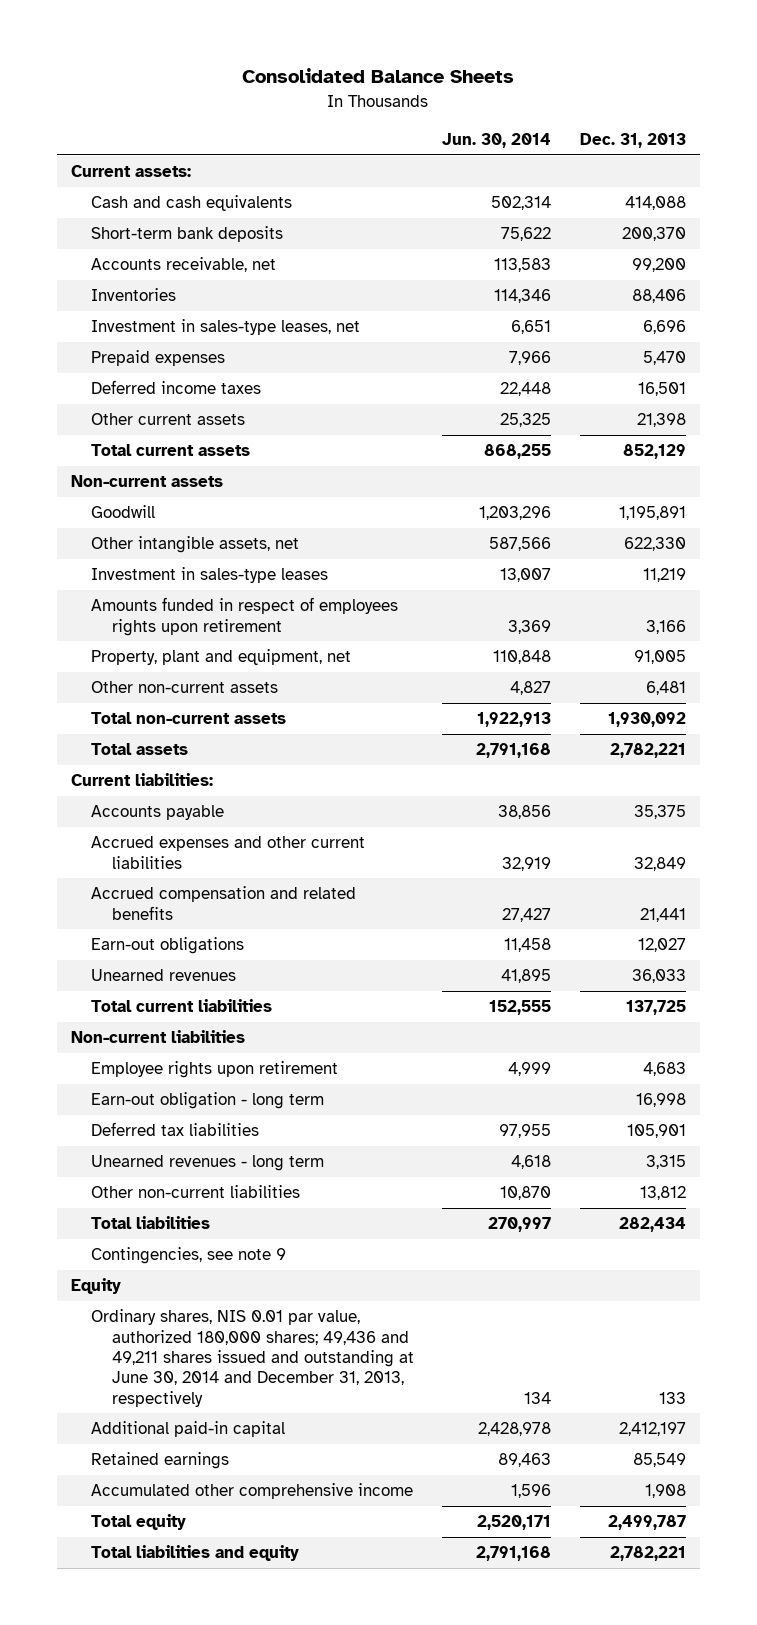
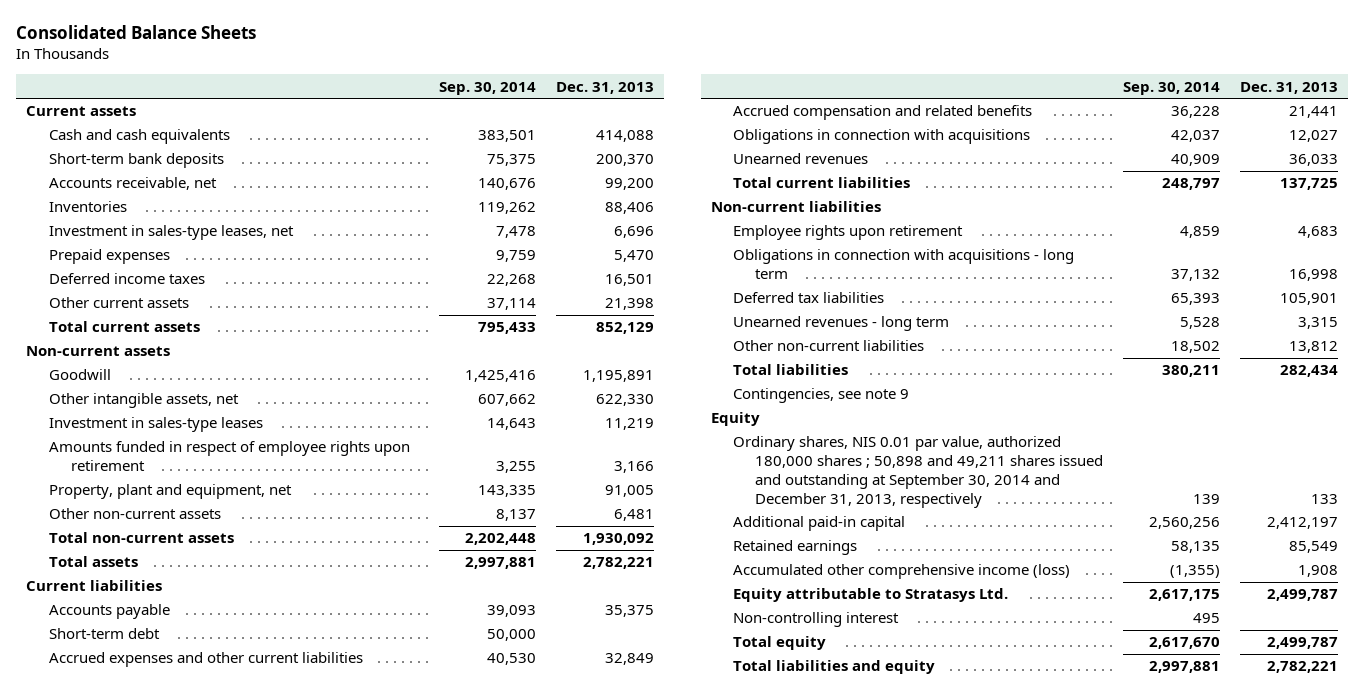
- | Jun. 30, 2014 | Dec. 31, 2013
+ | Sep. 30, 2014 | Dec. 31, 2013
- Current assets:
+ Current assets
- Amounts funded in respect of employees rights upon retirement | 3,369 | 3,166
+ Amounts funded in respect of employee rights upon retirement | 3,255 | 3,166
- Current liabilities:
+ Current liabilities
+ Short-term debt | 50,000 |
- Earn-out obligations | 11,458 | 12,027
+ Obligations in connection with acquisitions | 42,037 | 12,027
- Earn-out obligation - long term | | 16,998
+ Obligations in connection with acquisitions - long term | 37,132 | 16,998
- Ordinary shares, NIS 0.01 par value, authorized 180,000 shares; 49,436 and 49,211 shares issued and outstanding at June 30, 2014 and December 31, 2013, respectively | 134 | 133
+ Ordinary shares, NIS 0.01 par value, authorized 180,000 shares ; 50,898 and 49,211 shares issued and outstanding at September 30, 2014 and December 31, 2013, respectively | 139 | 133
- Accumulated other comprehensive income | 1,596 | 1,908
+ Accumulated other comprehensive income (loss) | (1,355) | 1,908
+ Equity attributable to Stratasys Ltd. | 2,617,175 | 2,499,787
+ Non-controlling interest | 495 |

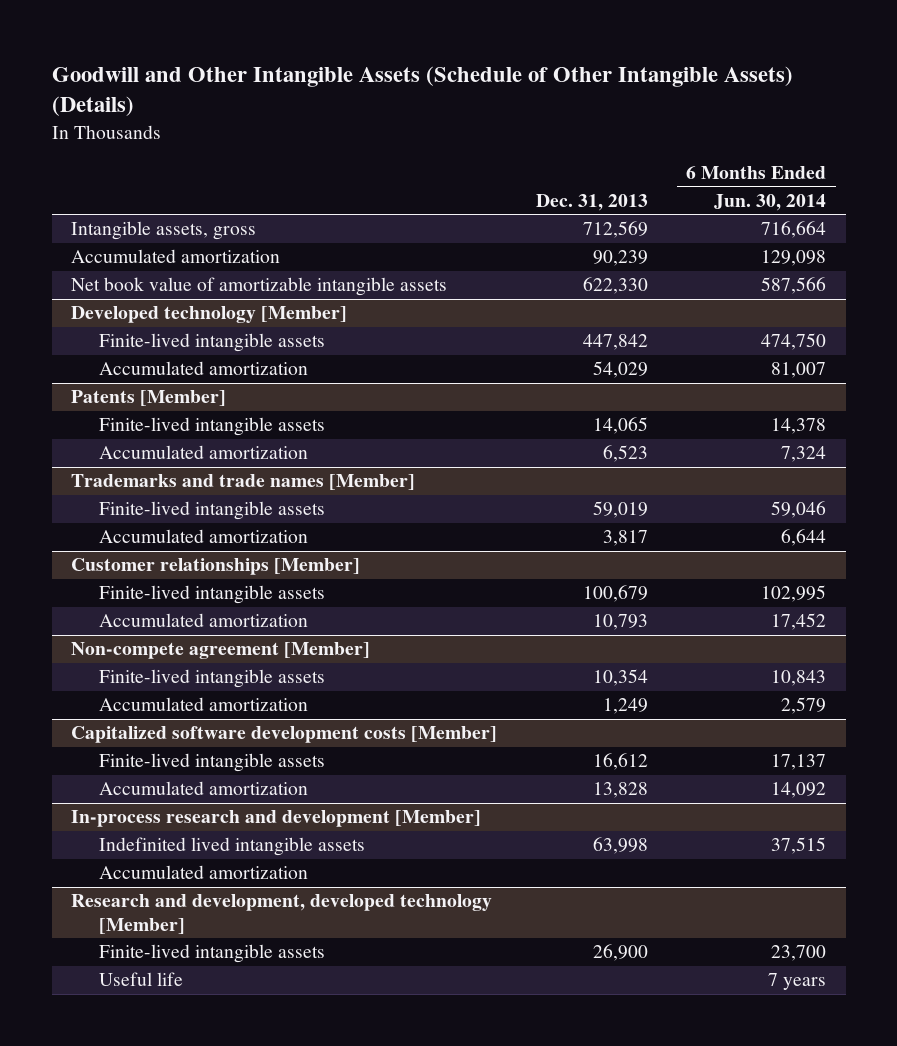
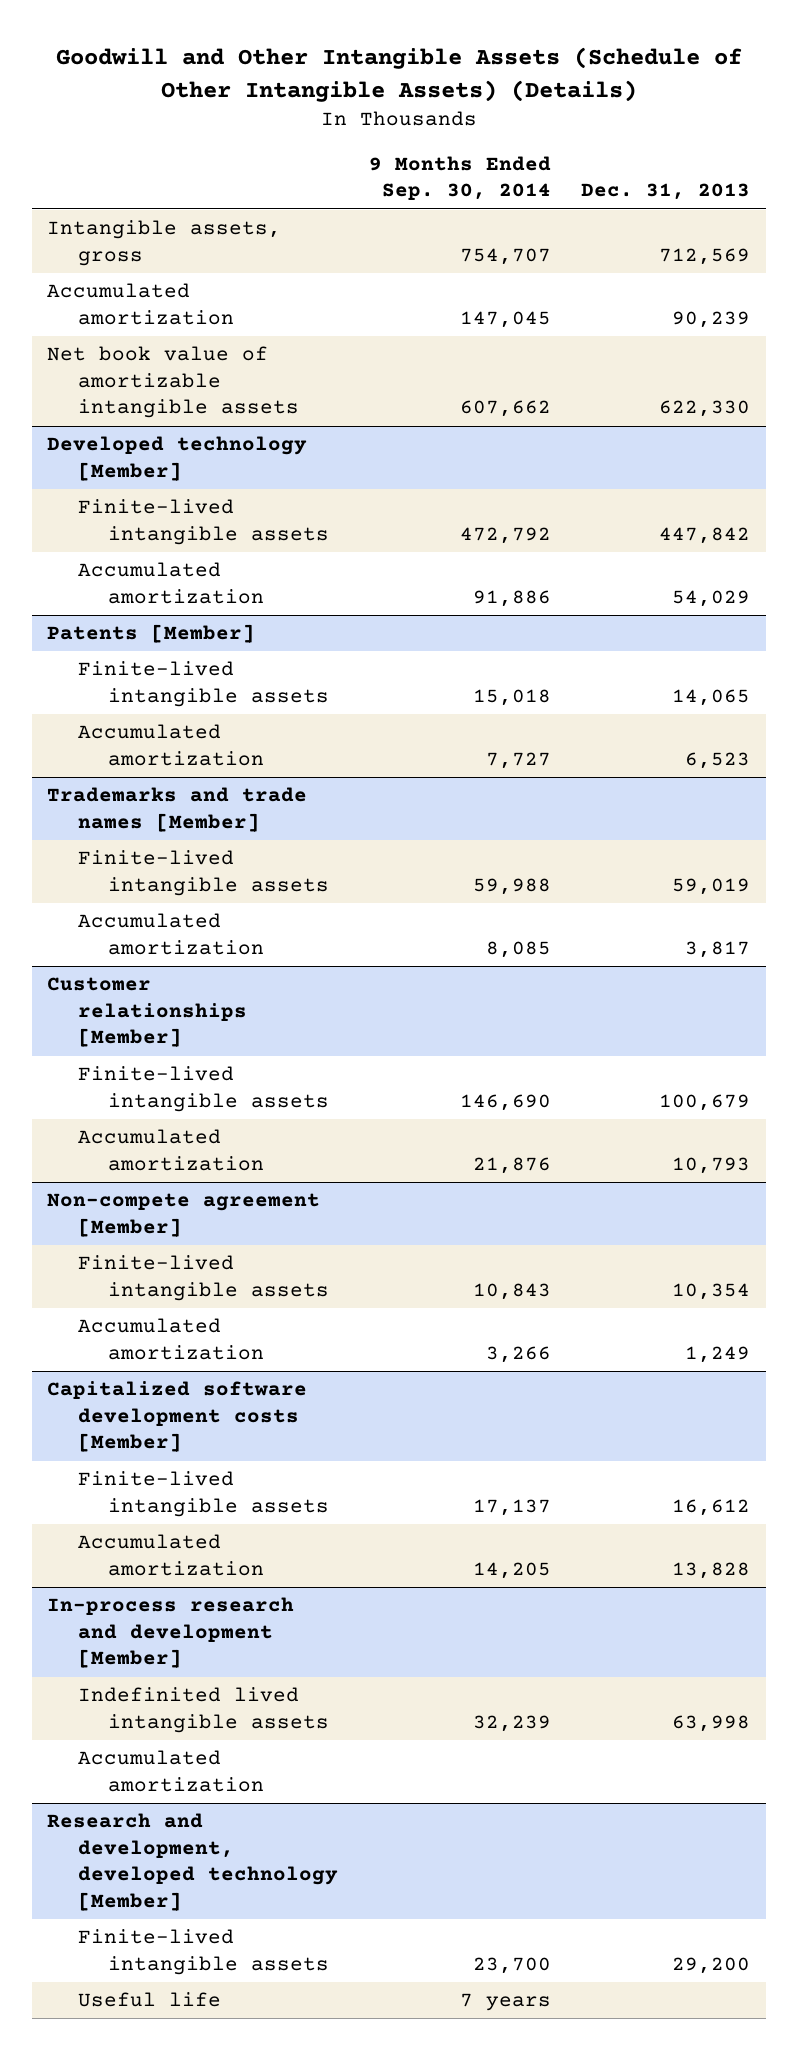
- | Dec. 31, 2013 | 6 Months Ended Jun. 30, 2014
+ | 9 Months Ended Sep. 30, 2014 | Dec. 31, 2013
@ Research and development, developed technology [Member]
- Finite-lived intangible assets | 26,900 | 23,700
+ Finite-lived intangible assets | 23,700 | 29,200

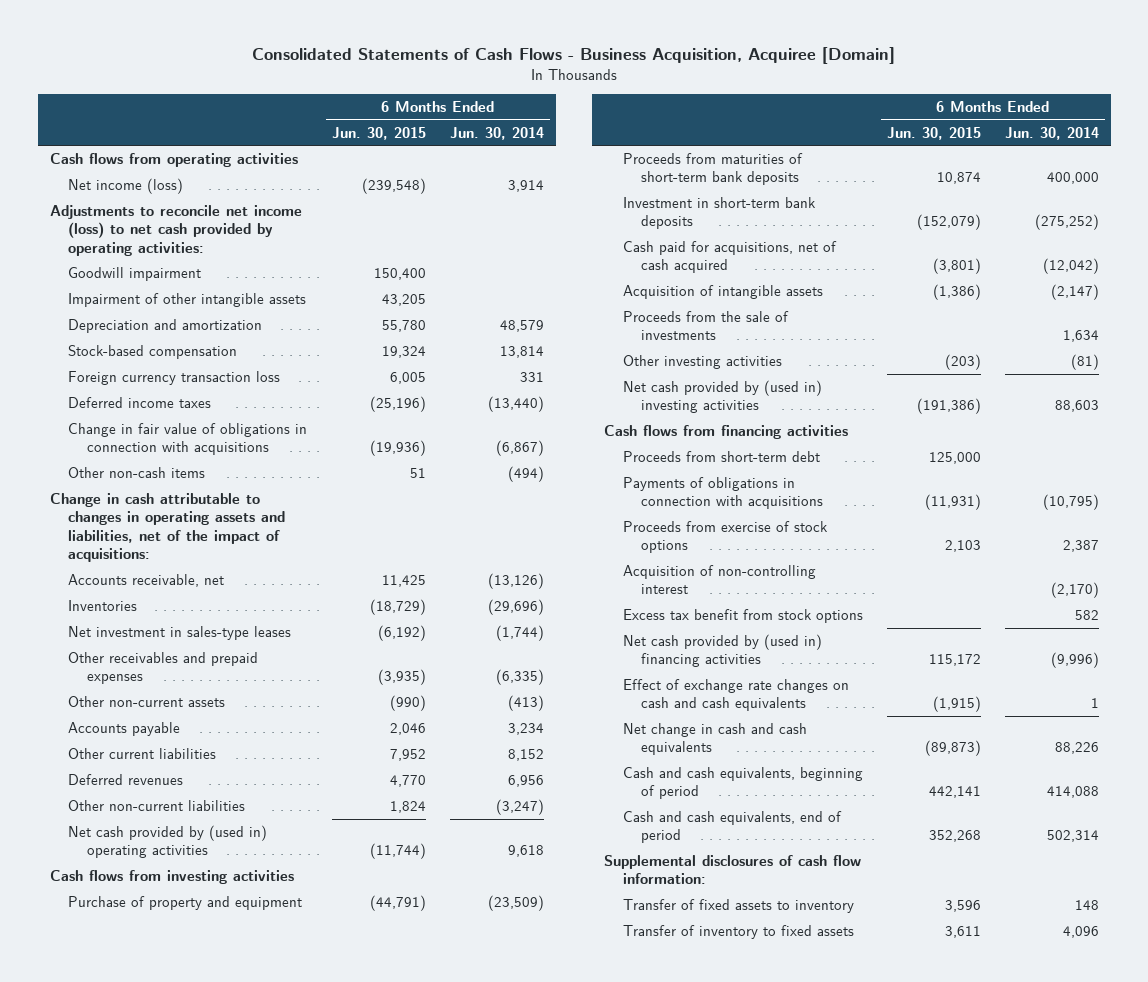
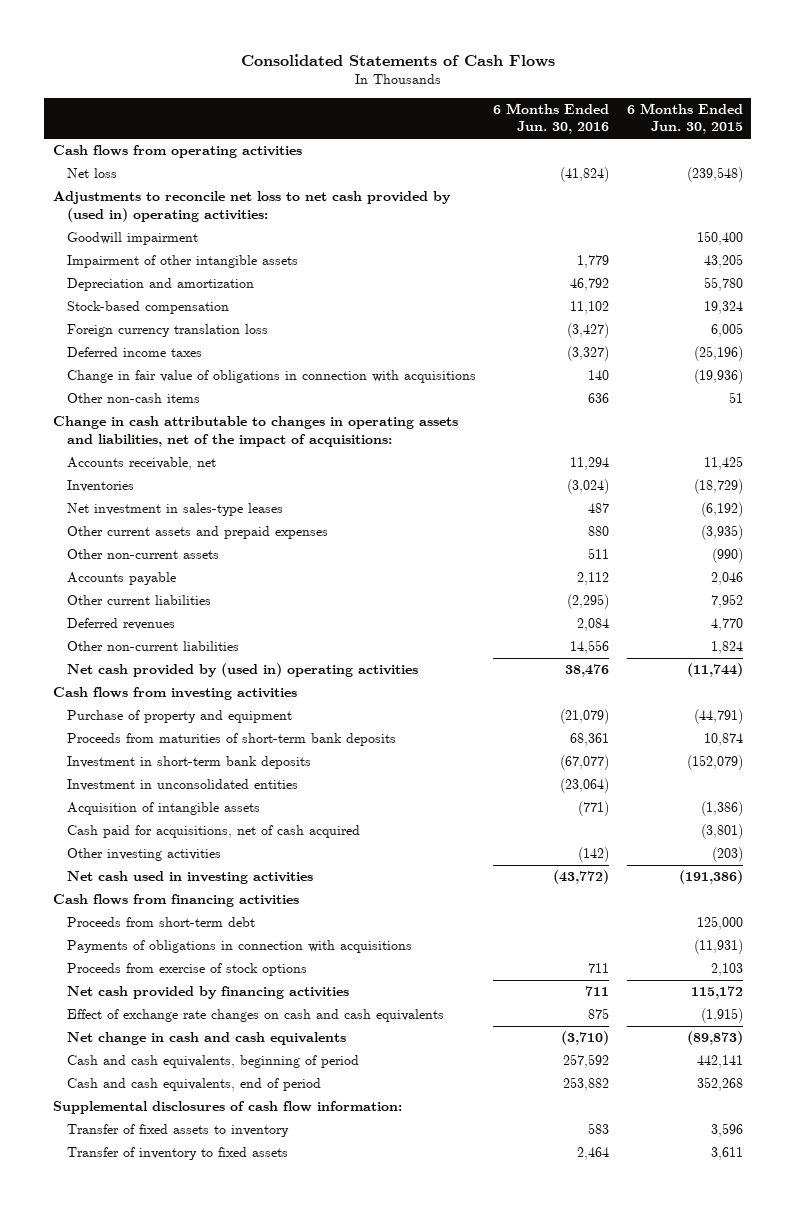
- Consolidated Statements of Cash Flows - Business Acquisition, Acquiree [Domain]
+ Consolidated Statements of Cash Flows
- | 6 Months Ended Jun. 30, 2015 | 6 Months Ended Jun. 30, 2014
+ | 6 Months Ended Jun. 30, 2016 | 6 Months Ended Jun. 30, 2015
- Net income (loss) | (239,548) | 3,914
- Adjustments to reconcile net income (loss) to net cash provided by operating activities:
+ Net loss | (41,824) | (239,548)
+ Adjustments to reconcile net loss to net cash provided by (used in) operating activities:
- Foreign currency transaction loss | 6,005 | 331
+ Foreign currency translation loss | (3,427) | 6,005
- Other receivables and prepaid expenses | (3,935) | (6,335)
+ Other current assets and prepaid expenses | 880 | (3,935)
+ Investment in unconsolidated entities | (23,064) |
- Proceeds from the sale of investments | | 1,634
moved down: Cash paid for acquisitions, net of cash acquired | | (3,801)
- Net cash provided by (used in) investing activities | (191,386) | 88,603
+ Net cash used in investing activities | (43,772) | (191,386)
- Acquisition of non-controlling interest | | (2,170)
- Excess tax benefit from stock options | | 582
- Net cash provided by (used in) financing activities | 115,172 | (9,996)
+ Net cash provided by financing activities | 711 | 115,172

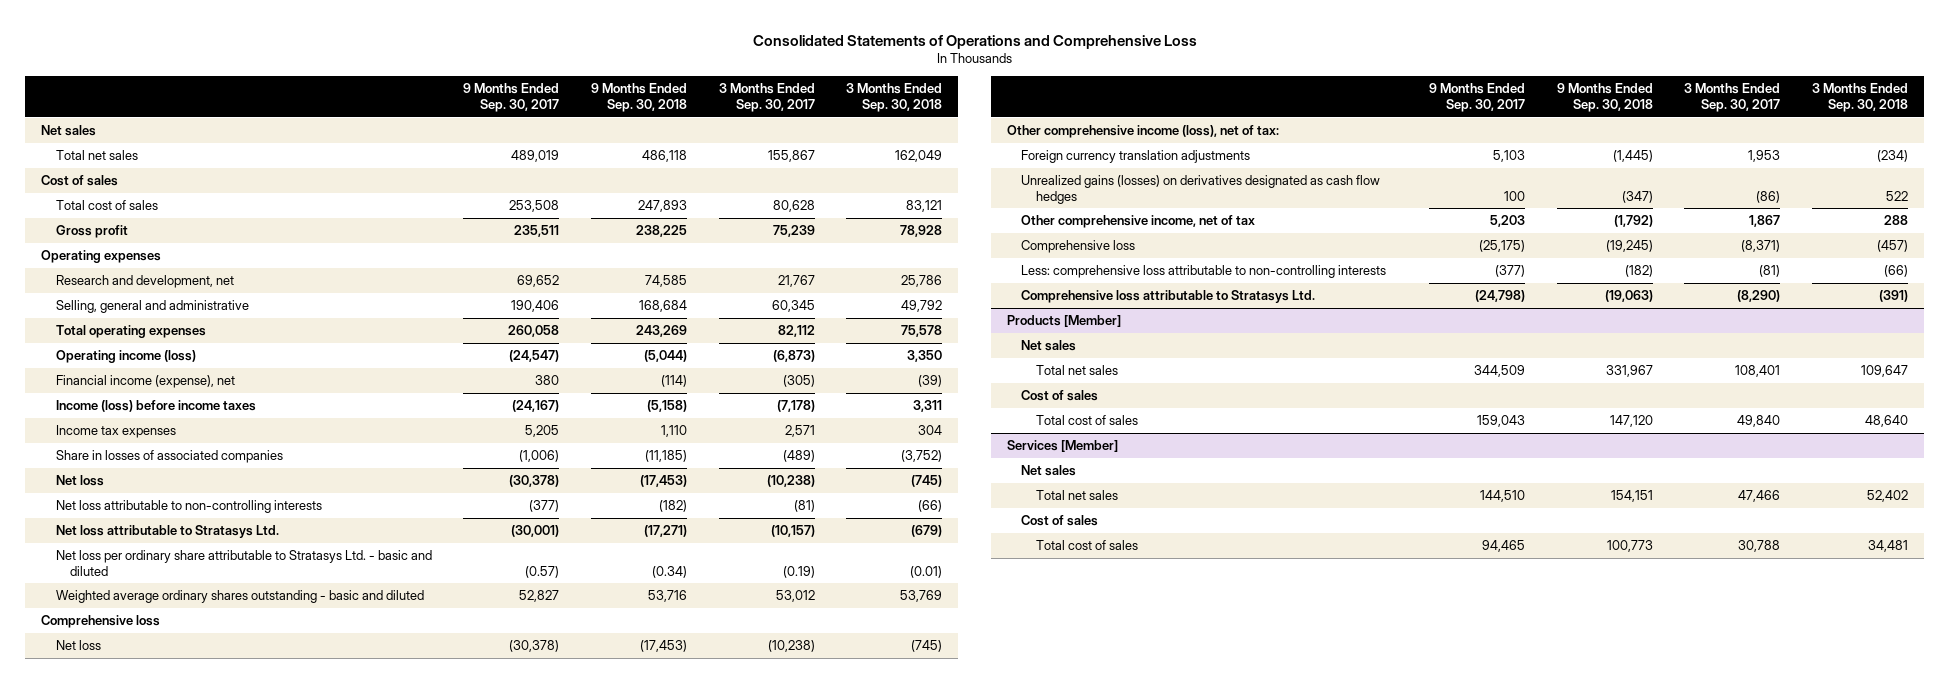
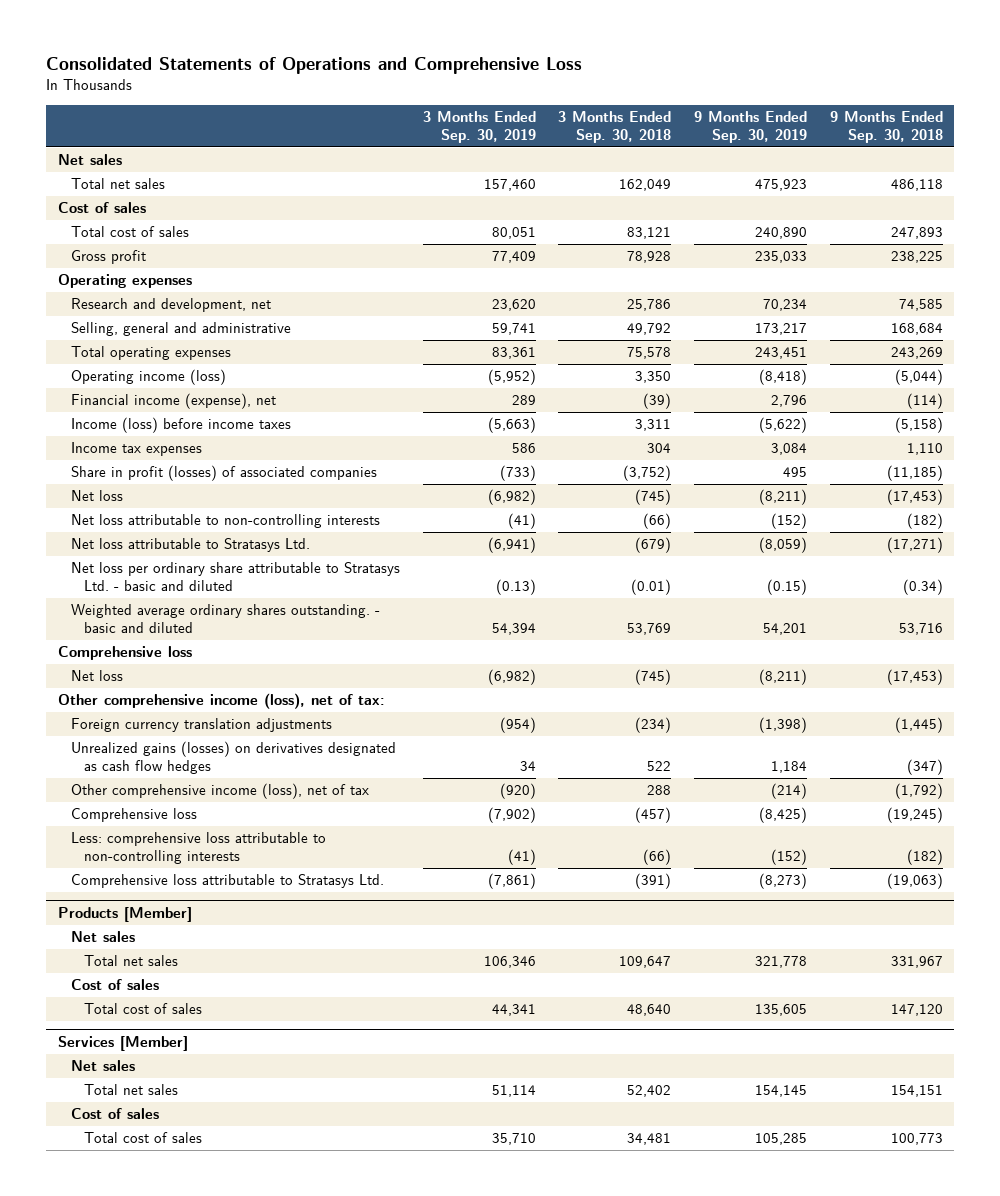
- | 9 Months Ended Sep. 30, 2017 | 9 Months Ended Sep. 30, 2018 | 3 Months Ended Sep. 30, 2017 | 3 Months Ended Sep. 30, 2018
+ | 3 Months Ended Sep. 30, 2019 | 3 Months Ended Sep. 30, 2018 | 9 Months Ended Sep. 30, 2019 | 9 Months Ended Sep. 30, 2018
- Share in losses of associated companies | (1,006) | (11,185) | (489) | (3,752)
+ Share in profit (losses) of associated companies | (733) | (3,752) | 495 | (11,185)
- Weighted average ordinary shares outstanding - basic and diluted | 52,827 | 53,716 | 53,012 | 53,769
+ Weighted average ordinary shares outstanding. - basic and diluted | 54,394 | 53,769 | 54,201 | 53,716
- Other comprehensive income, net of tax | 5,203 | (1,792) | 1,867 | 288
+ Other comprehensive income (loss), net of tax | (920) | 288 | (214) | (1,792)

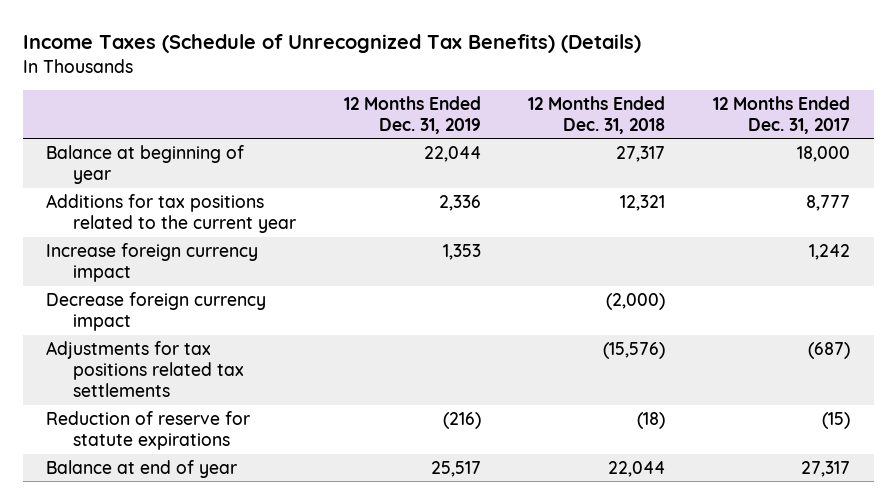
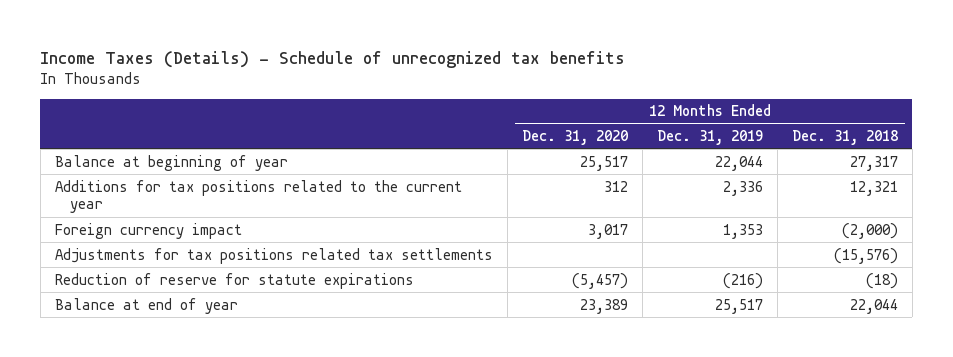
- Income Taxes (Schedule of Unrecognized Tax Benefits) (Details)
+ Income Taxes (Details) - Schedule of unrecognized tax benefits
- | 12 Months Ended Dec. 31, 2019 | 12 Months Ended Dec. 31, 2018 | 12 Months Ended Dec. 31, 2017
+ | 12 Months Ended Dec. 31, 2020 | 12 Months Ended Dec. 31, 2019 | 12 Months Ended Dec. 31, 2018
- Increase foreign currency impact | 1,353 | | 1,242
- Decrease foreign currency impact | | (2,000) |
+ Foreign currency impact | 3,017 | 1,353 | (2,000)

